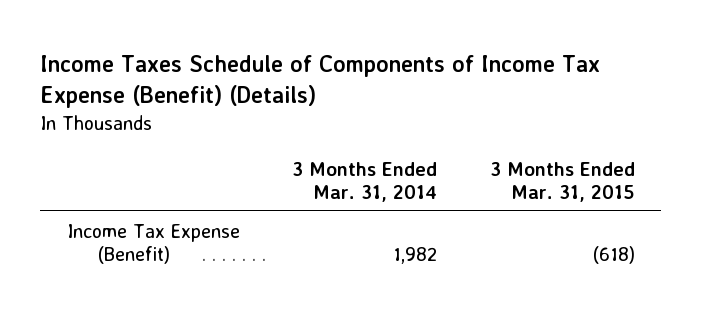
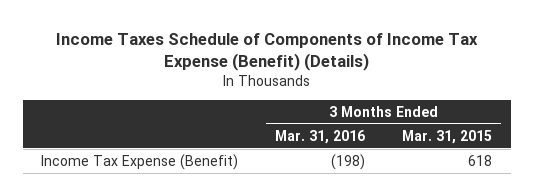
- | 3 Months Ended Mar. 31, 2014 | 3 Months Ended Mar. 31, 2015
+ | 3 Months Ended Mar. 31, 2016 | 3 Months Ended Mar. 31, 2015
- Income Tax Expense (Benefit) | 1,982 | (618)
+ Income Tax Expense (Benefit) | (198) | 618

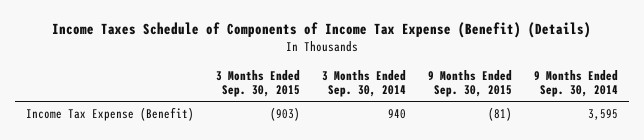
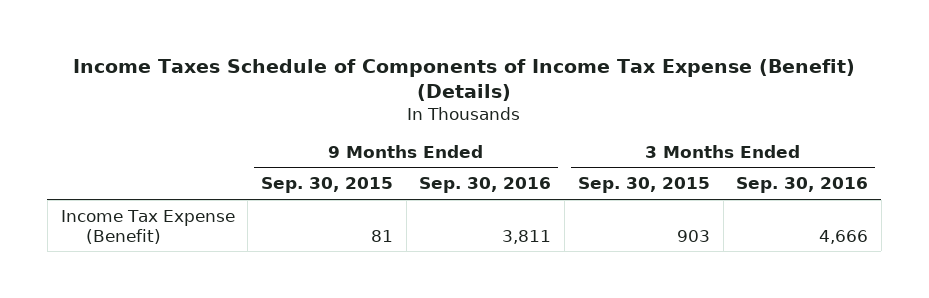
- | 3 Months Ended Sep. 30, 2015 | 3 Months Ended Sep. 30, 2014 | 9 Months Ended Sep. 30, 2015 | 9 Months Ended Sep. 30, 2014
+ | 9 Months Ended Sep. 30, 2015 | 9 Months Ended Sep. 30, 2016 | 3 Months Ended Sep. 30, 2015 | 3 Months Ended Sep. 30, 2016
- Income Tax Expense (Benefit) | (903) | 940 | (81) | 3,595
+ Income Tax Expense (Benefit) | 81 | 3,811 | 903 | 4,666

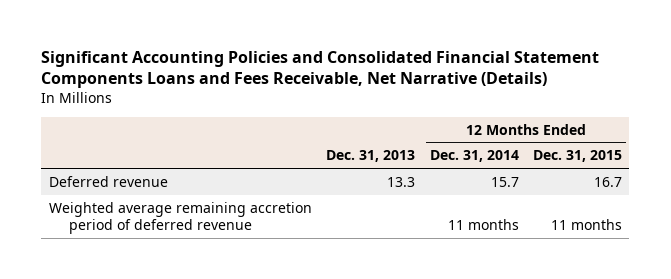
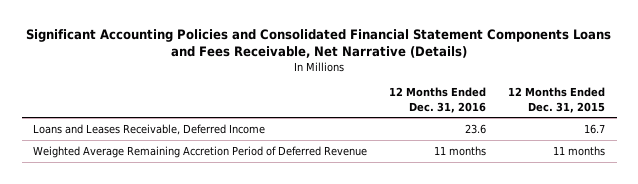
- | Dec. 31, 2013 | 12 Months Ended Dec. 31, 2014 | 12 Months Ended Dec. 31, 2015
+ | 12 Months Ended Dec. 31, 2016 | 12 Months Ended Dec. 31, 2015
- Deferred revenue | 13.3 | 15.7 | 16.7
- Weighted average remaining accretion period of deferred revenue | | 11 months | 11 months
+ Loans and Leases Receivable, Deferred Income | 23.6 | 16.7
+ Weighted Average Remaining Accretion Period of Deferred Revenue | 11 months | 11 months

